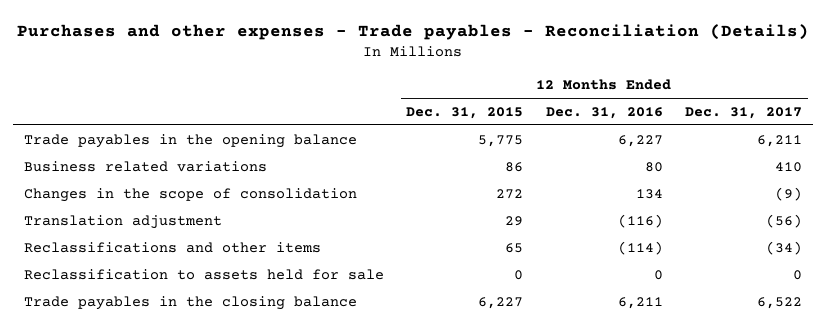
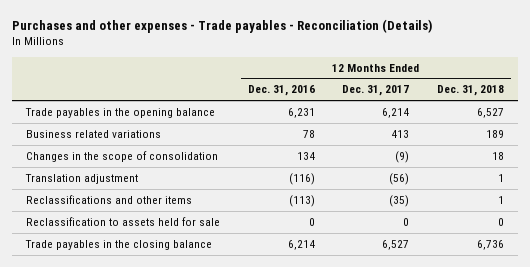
- | 12 Months Ended Dec. 31, 2015 | 12 Months Ended Dec. 31, 2016 | 12 Months Ended Dec. 31, 2017
+ | 12 Months Ended Dec. 31, 2016 | 12 Months Ended Dec. 31, 2017 | 12 Months Ended Dec. 31, 2018
- Trade payables in the opening balance | 5,775 | 6,227 | 6,211
- Business related variations | 86 | 80 | 410
+ Trade payables in the opening balance | 6,231 | 6,214 | 6,527
+ Business related variations | 78 | 413 | 189
- Reclassifications and other items | 65 | (114) | (34)
+ Reclassifications and other items | (113) | (35) | 1
- Trade payables in the closing balance | 6,227 | 6,211 | 6,522
+ Trade payables in the closing balance | 6,214 | 6,527 | 6,736

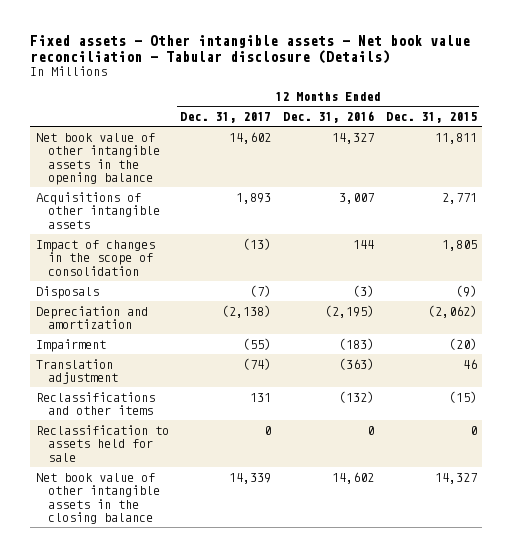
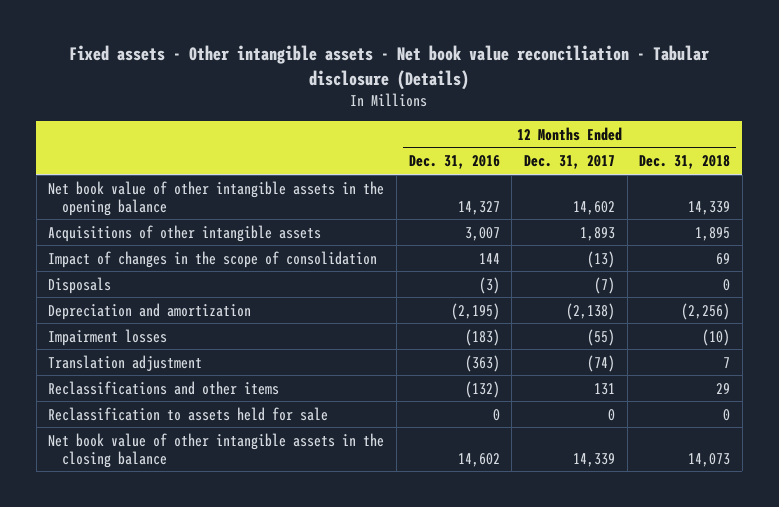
- | 12 Months Ended Dec. 31, 2017 | 12 Months Ended Dec. 31, 2016 | 12 Months Ended Dec. 31, 2015
+ | 12 Months Ended Dec. 31, 2016 | 12 Months Ended Dec. 31, 2017 | 12 Months Ended Dec. 31, 2018
- Impairment | (55) | (183) | (20)
+ Impairment losses | (183) | (55) | (10)

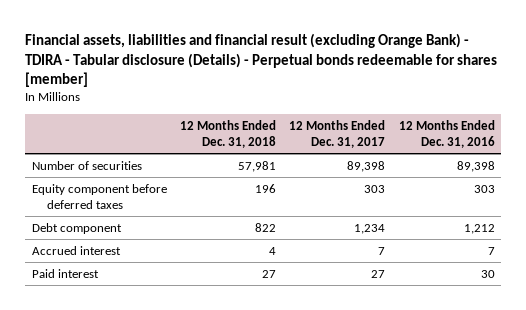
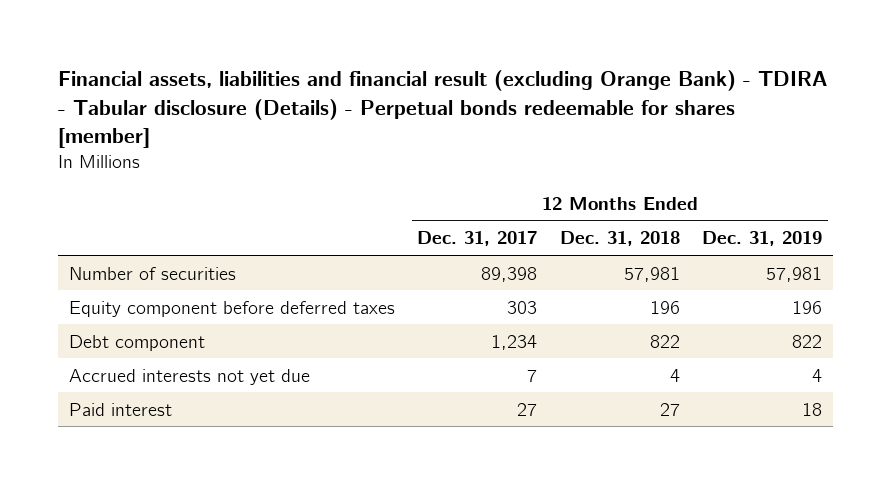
- | 12 Months Ended Dec. 31, 2018 | 12 Months Ended Dec. 31, 2017 | 12 Months Ended Dec. 31, 2016
+ | 12 Months Ended Dec. 31, 2017 | 12 Months Ended Dec. 31, 2018 | 12 Months Ended Dec. 31, 2019
- Accrued interest | 4 | 7 | 7
+ Accrued interests not yet due | 7 | 4 | 4

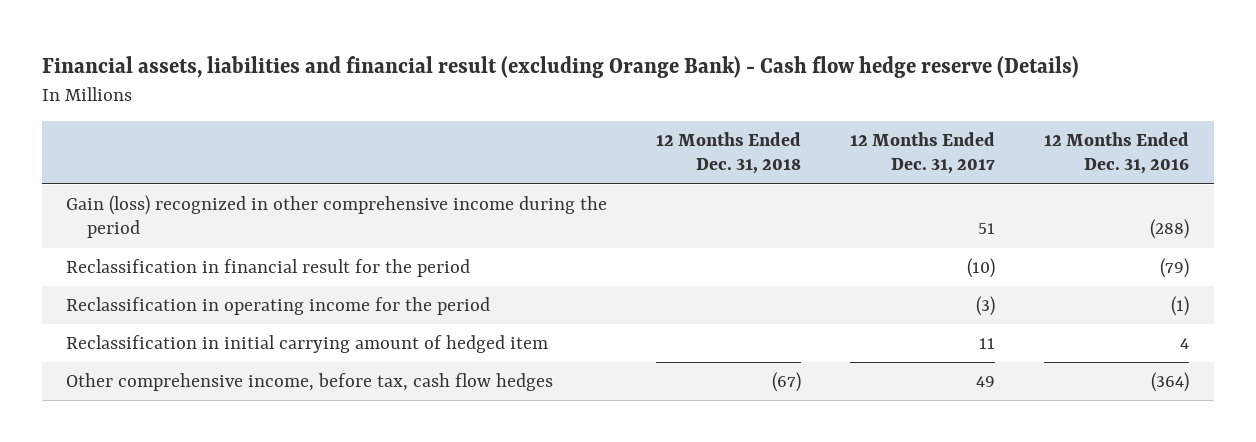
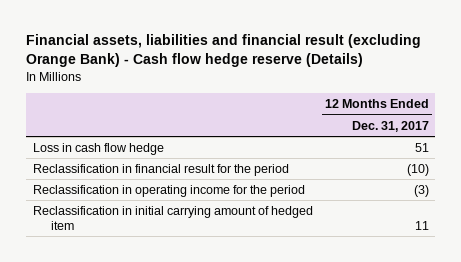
- | 12 Months Ended Dec. 31, 2018 | 12 Months Ended Dec. 31, 2017 | 12 Months Ended Dec. 31, 2016
+ | 12 Months Ended Dec. 31, 2017
- Gain (loss) recognized in other comprehensive income during the period | | 51 | (288)
+ Loss in cash flow hedge | 51
- Other comprehensive income, before tax, cash flow hedges | (67) | 49 | (364)

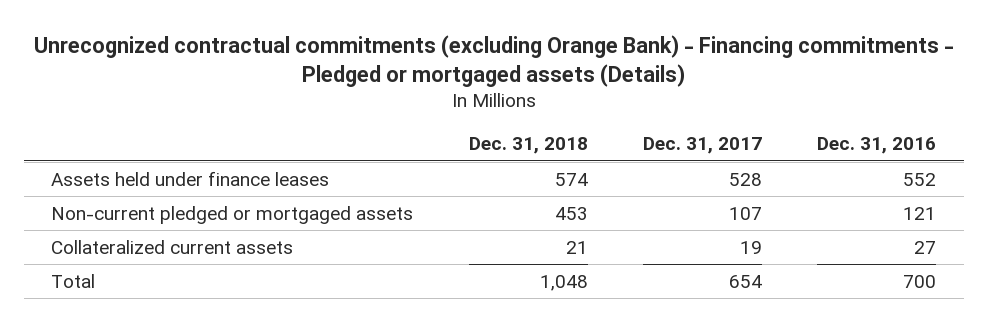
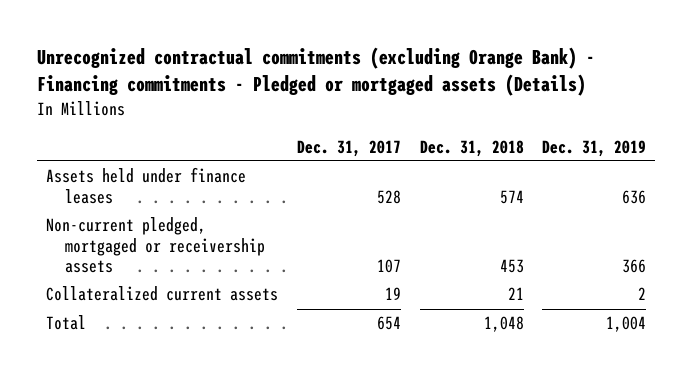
- | Dec. 31, 2018 | Dec. 31, 2017 | Dec. 31, 2016
+ | Dec. 31, 2017 | Dec. 31, 2018 | Dec. 31, 2019
- Non-current pledged or mortgaged assets | 453 | 107 | 121
+ Non-current pledged, mortgaged or receivership assets | 107 | 453 | 366

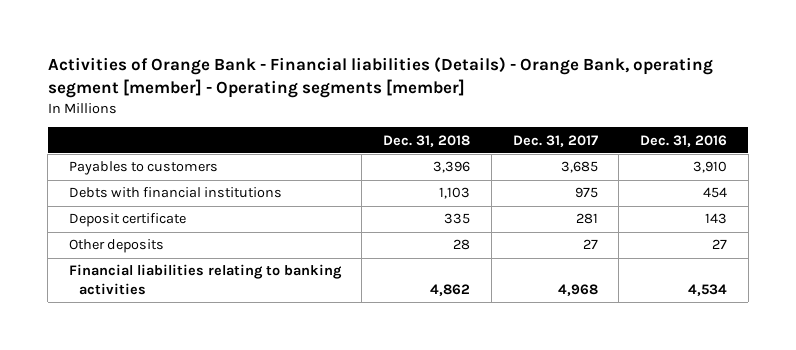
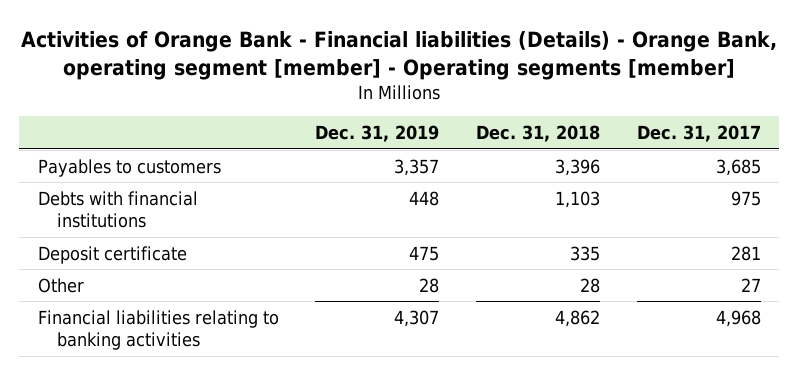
- | Dec. 31, 2018 | Dec. 31, 2017 | Dec. 31, 2016
+ | Dec. 31, 2019 | Dec. 31, 2018 | Dec. 31, 2017
- Other deposits | 28 | 27 | 27
+ Other | 28 | 28 | 27

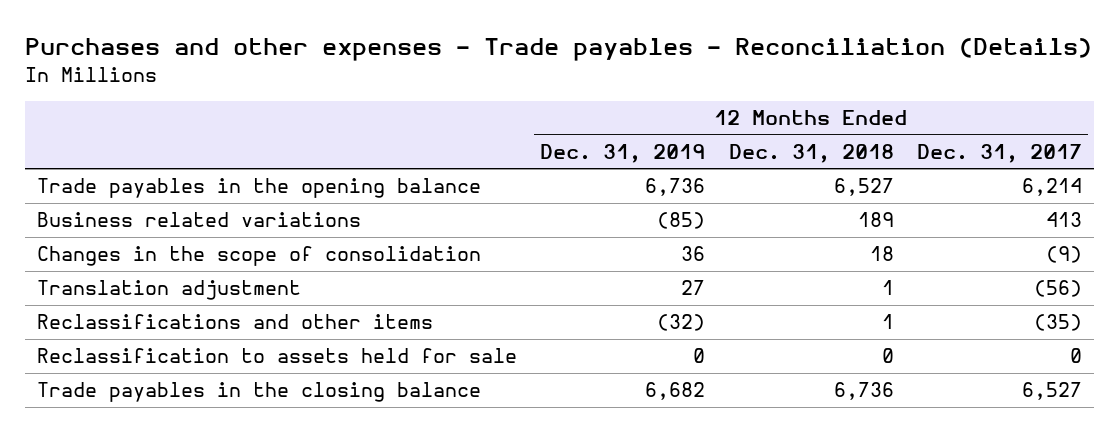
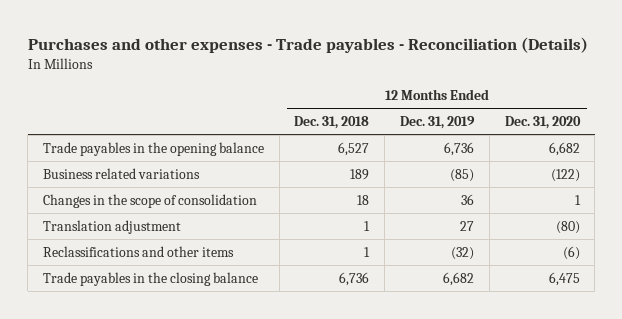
- | 12 Months Ended Dec. 31, 2019 | 12 Months Ended Dec. 31, 2018 | 12 Months Ended Dec. 31, 2017
+ | 12 Months Ended Dec. 31, 2018 | 12 Months Ended Dec. 31, 2019 | 12 Months Ended Dec. 31, 2020
- Reclassification to assets held for sale | 0 | 0 | 0

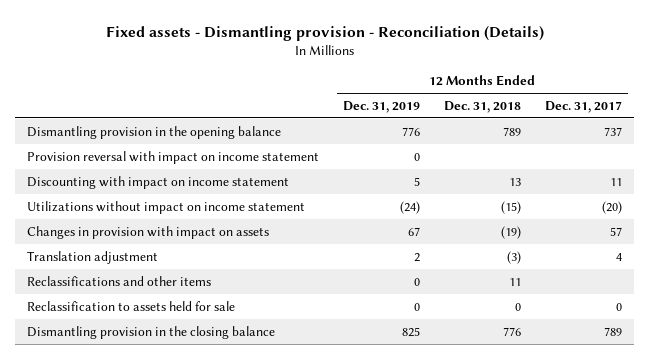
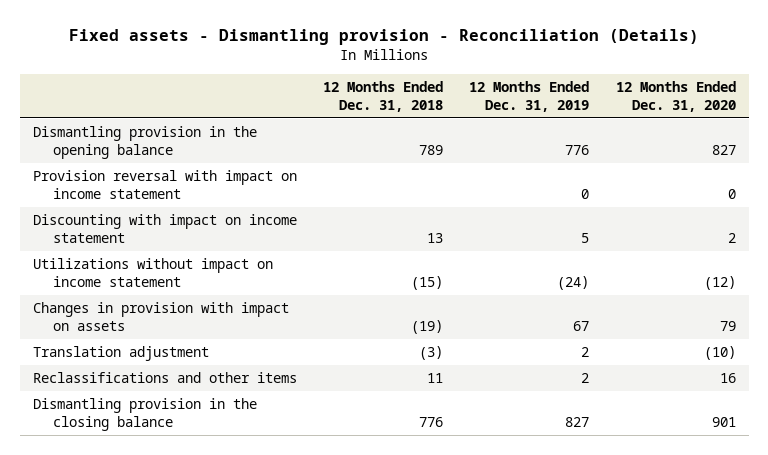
- | 12 Months Ended Dec. 31, 2019 | 12 Months Ended Dec. 31, 2018 | 12 Months Ended Dec. 31, 2017
+ | 12 Months Ended Dec. 31, 2018 | 12 Months Ended Dec. 31, 2019 | 12 Months Ended Dec. 31, 2020
- Reclassifications and other items | 0 | 11 |
- Reclassification to assets held for sale | 0 | 0 | 0
- Dismantling provision in the closing balance | 825 | 776 | 789
+ Reclassifications and other items | 11 | 2 | 16
+ Dismantling provision in the closing balance | 776 | 827 | 901

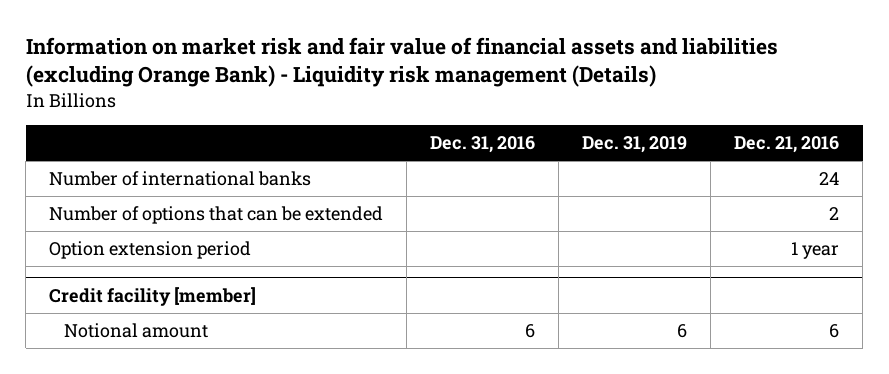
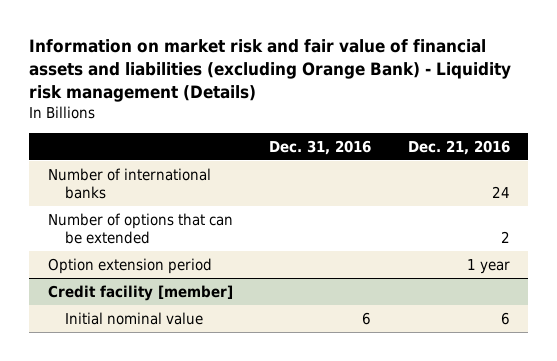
- | Dec. 31, 2016 | Dec. 31, 2019 | Dec. 21, 2016
+ | Dec. 31, 2016 | Dec. 21, 2016
@ Credit facility [member]
- Notional amount | 6 | 6 | 6
+ Initial nominal value | 6 | 6

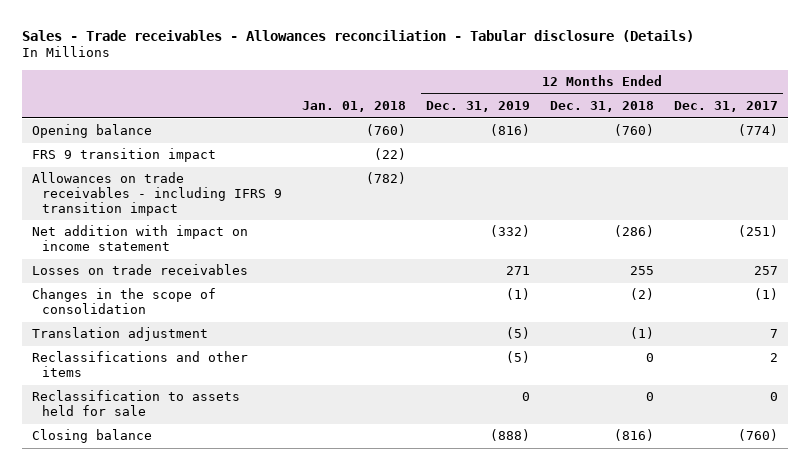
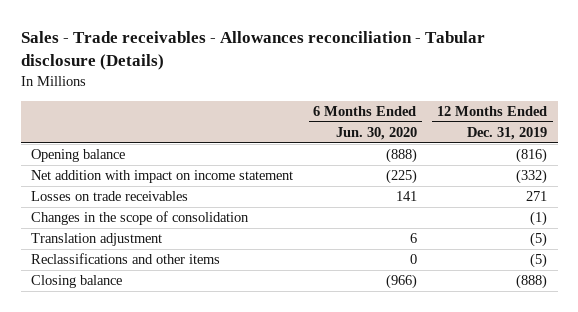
- | Jan. 01, 2018 | 12 Months Ended Dec. 31, 2019 | 12 Months Ended Dec. 31, 2018 | 12 Months Ended Dec. 31, 2017
+ | 6 Months Ended Jun. 30, 2020 | 12 Months Ended Dec. 31, 2019
- FRS 9 transition impact | (22) | | |
- Allowances on trade receivables - including IFRS 9 transition impact | (782) | | |
- Reclassification to assets held for sale | | 0 | 0 | 0

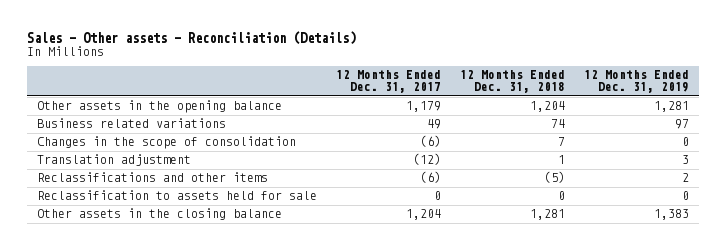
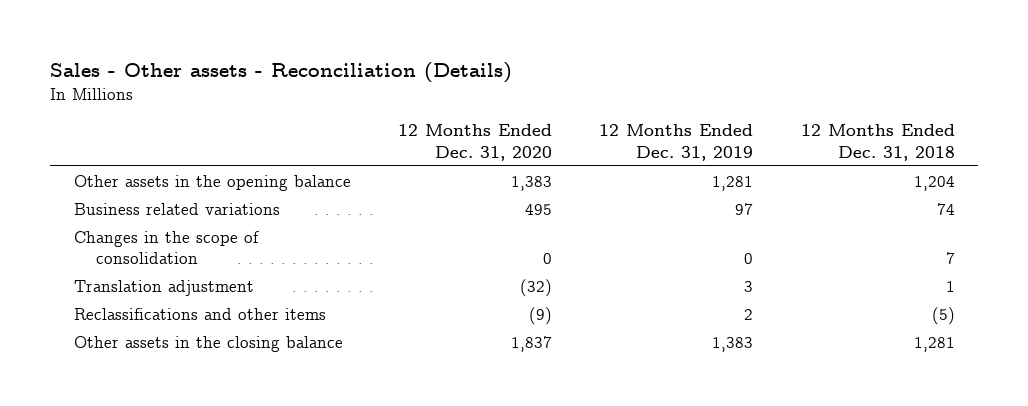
- | 12 Months Ended Dec. 31, 2017 | 12 Months Ended Dec. 31, 2018 | 12 Months Ended Dec. 31, 2019
+ | 12 Months Ended Dec. 31, 2020 | 12 Months Ended Dec. 31, 2019 | 12 Months Ended Dec. 31, 2018
- Reclassification to assets held for sale | 0 | 0 | 0

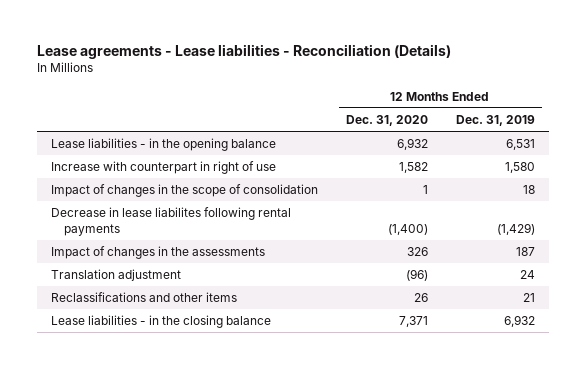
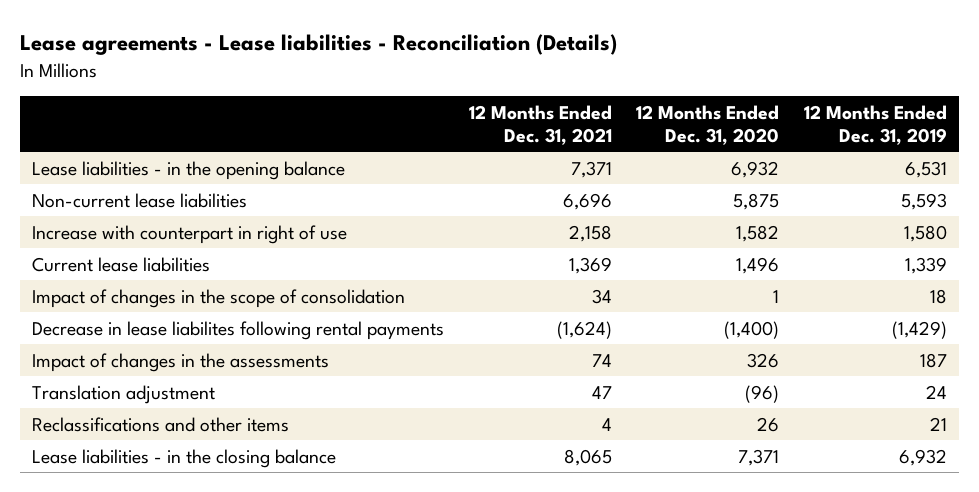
- | 12 Months Ended Dec. 31, 2020 | 12 Months Ended Dec. 31, 2019
+ | 12 Months Ended Dec. 31, 2021 | 12 Months Ended Dec. 31, 2020 | 12 Months Ended Dec. 31, 2019
+ Non-current lease liabilities | 6,696 | 5,875 | 5,593
+ Current lease liabilities | 1,369 | 1,496 | 1,339

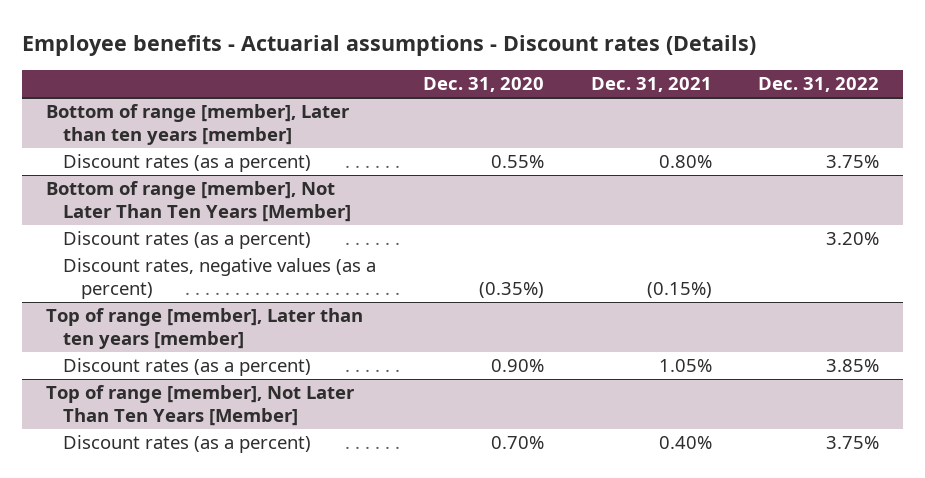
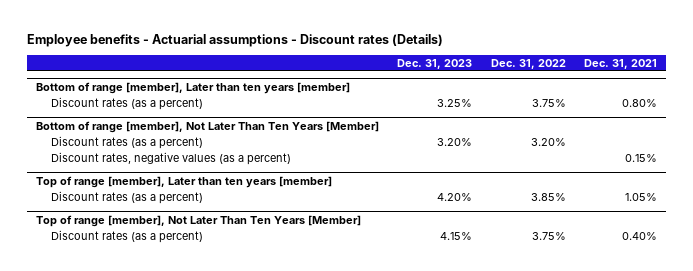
- | Dec. 31, 2020 | Dec. 31, 2021 | Dec. 31, 2022
+ | Dec. 31, 2023 | Dec. 31, 2022 | Dec. 31, 2021
@ Bottom of range [member], Not Later Than Ten Years [Member]
- Discount rates, negative values (as a percent) | (0.35%) | (0.15%) |
+ Discount rates, negative values (as a percent) | | | 0.15%

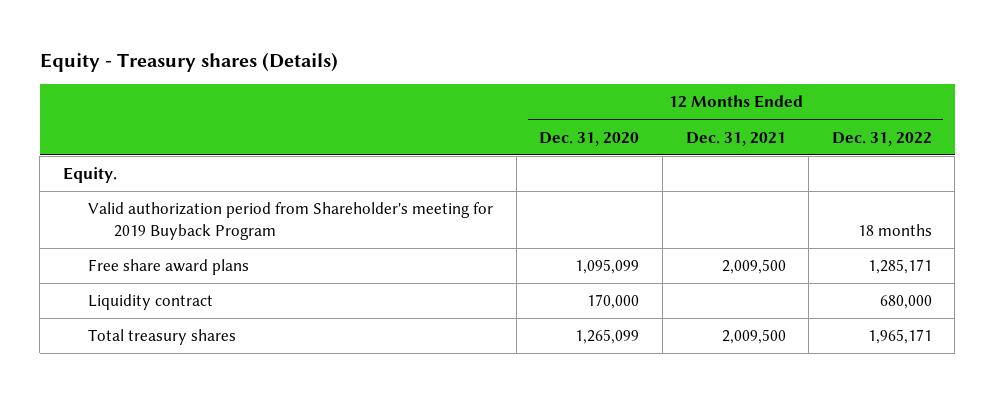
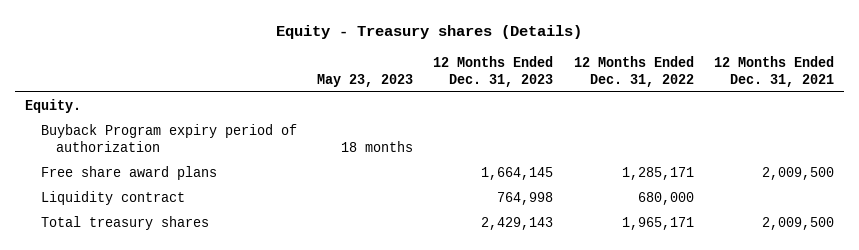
- | 12 Months Ended Dec. 31, 2020 | 12 Months Ended Dec. 31, 2021 | 12 Months Ended Dec. 31, 2022
+ | May 23, 2023 | 12 Months Ended Dec. 31, 2023 | 12 Months Ended Dec. 31, 2022 | 12 Months Ended Dec. 31, 2021
- Valid authorization period from Shareholder's meeting for 2019 Buyback Program | | | 18 months
+ Buyback Program expiry period of authorization | 18 months | | |

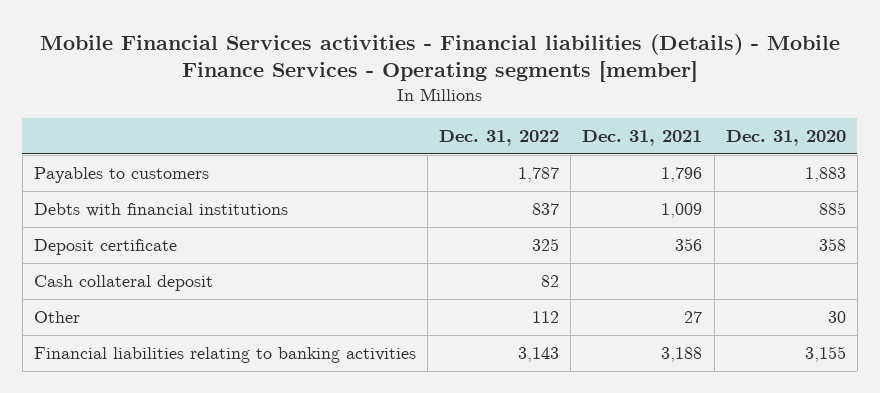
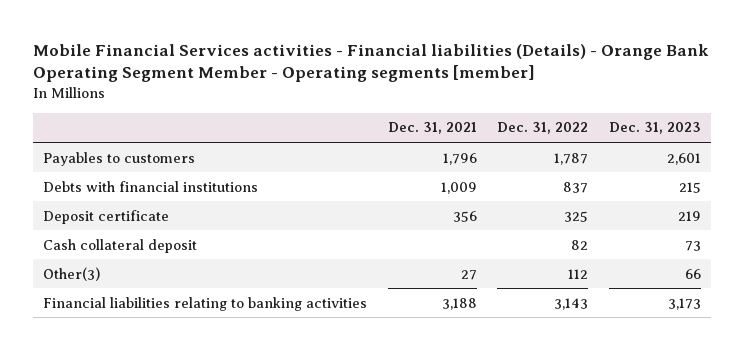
- Mobile Financial Services activities - Financial liabilities (Details) - Mobile Finance Services - Operating segments [member]
+ Mobile Financial Services activities - Financial liabilities (Details) - Orange Bank Operating Segment Member - Operating segments [member]
- | Dec. 31, 2022 | Dec. 31, 2021 | Dec. 31, 2020
+ | Dec. 31, 2021 | Dec. 31, 2022 | Dec. 31, 2023
- Other | 112 | 27 | 30
+ Other(3) | 27 | 112 | 66

